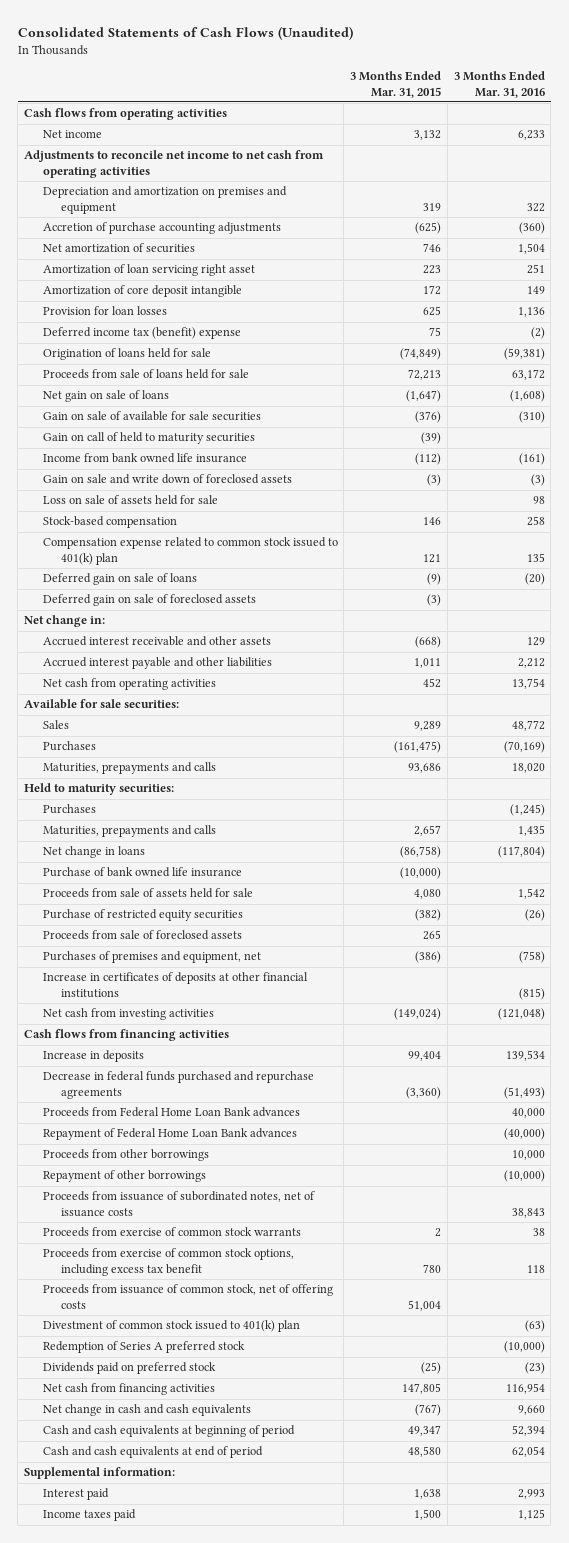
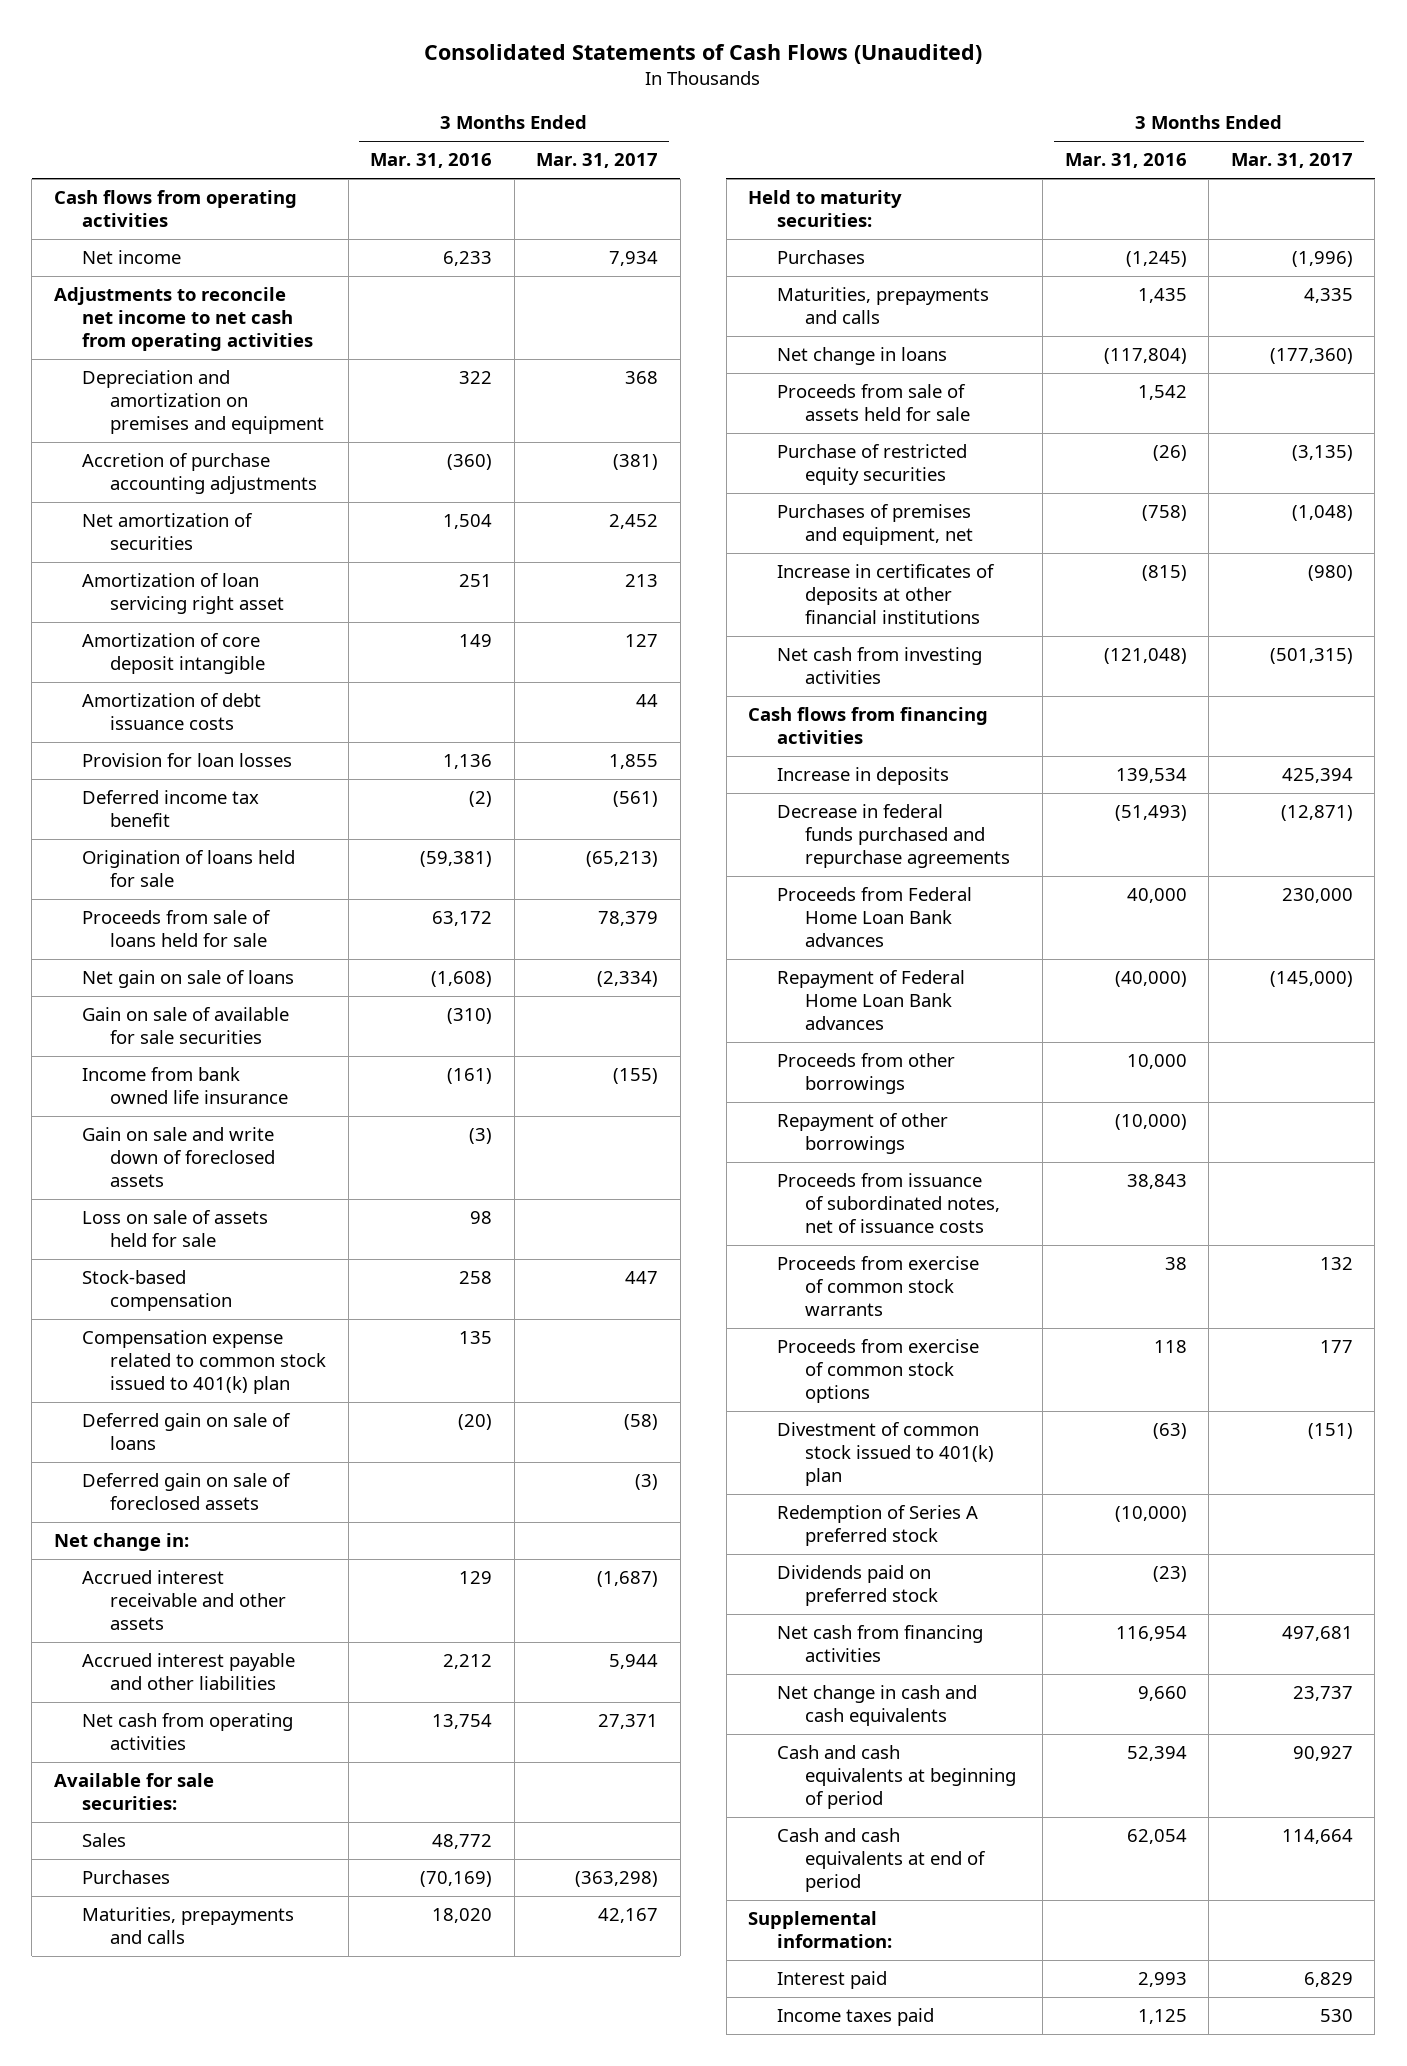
- | 3 Months Ended Mar. 31, 2015 | 3 Months Ended Mar. 31, 2016
+ | 3 Months Ended Mar. 31, 2016 | 3 Months Ended Mar. 31, 2017
+ Amortization of debt issuance costs | | 44
- Deferred income tax (benefit) expense | 75 | (2)
+ Deferred income tax benefit | (2) | (561)
- Gain on call of held to maturity securities | (39) |
- Purchase of bank owned life insurance | (10,000) |
- Proceeds from sale of foreclosed assets | 265 |
- Proceeds from exercise of common stock options, including excess tax benefit | 780 | 118
- Proceeds from issuance of common stock, net of offering costs | 51,004 |
+ Proceeds from exercise of common stock options | 118 | 177

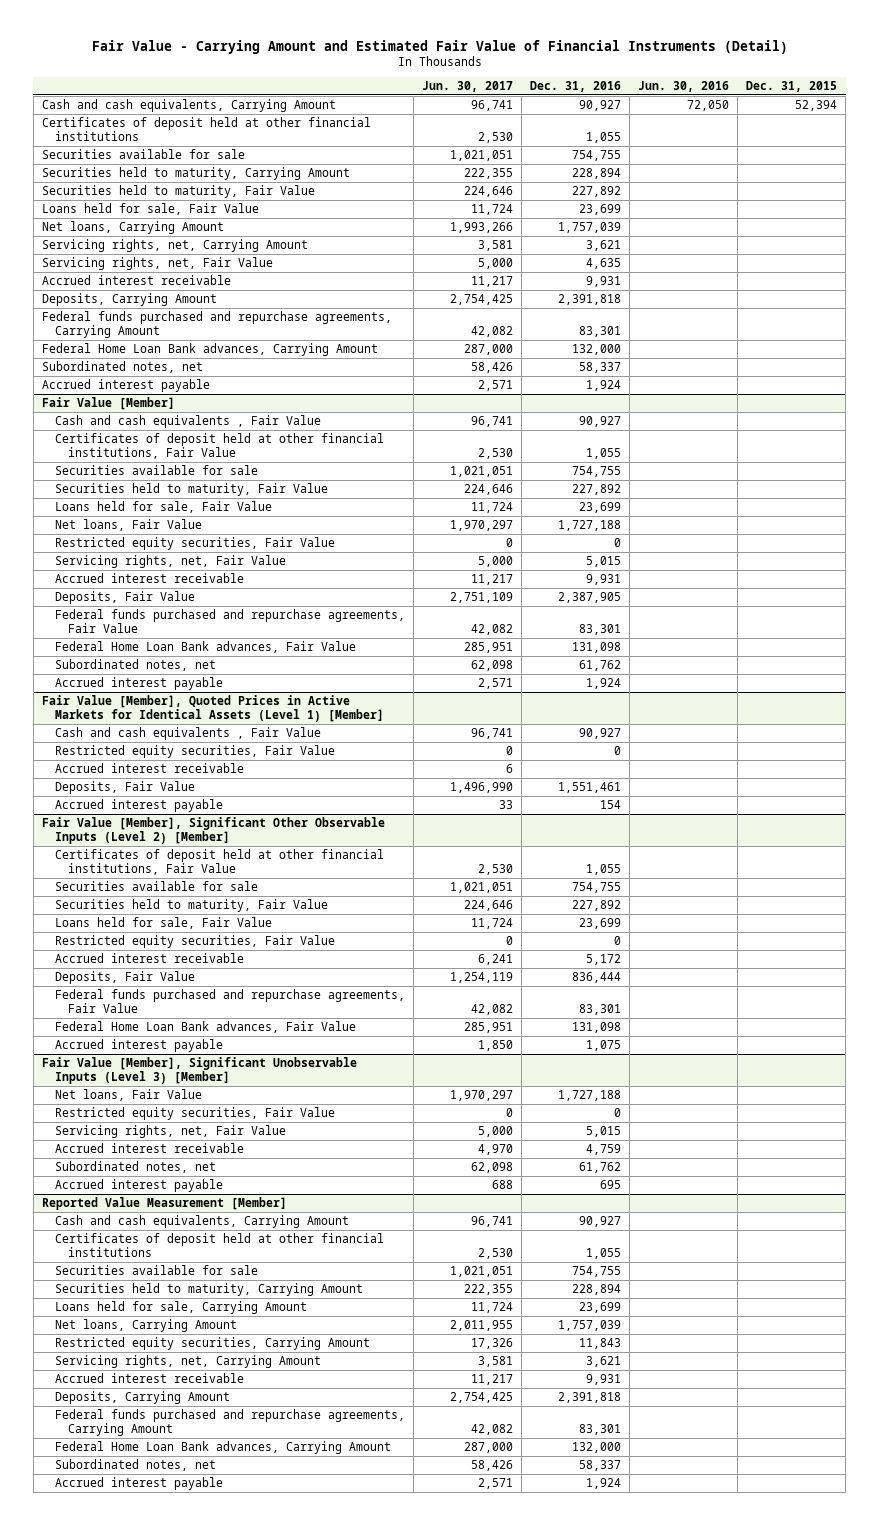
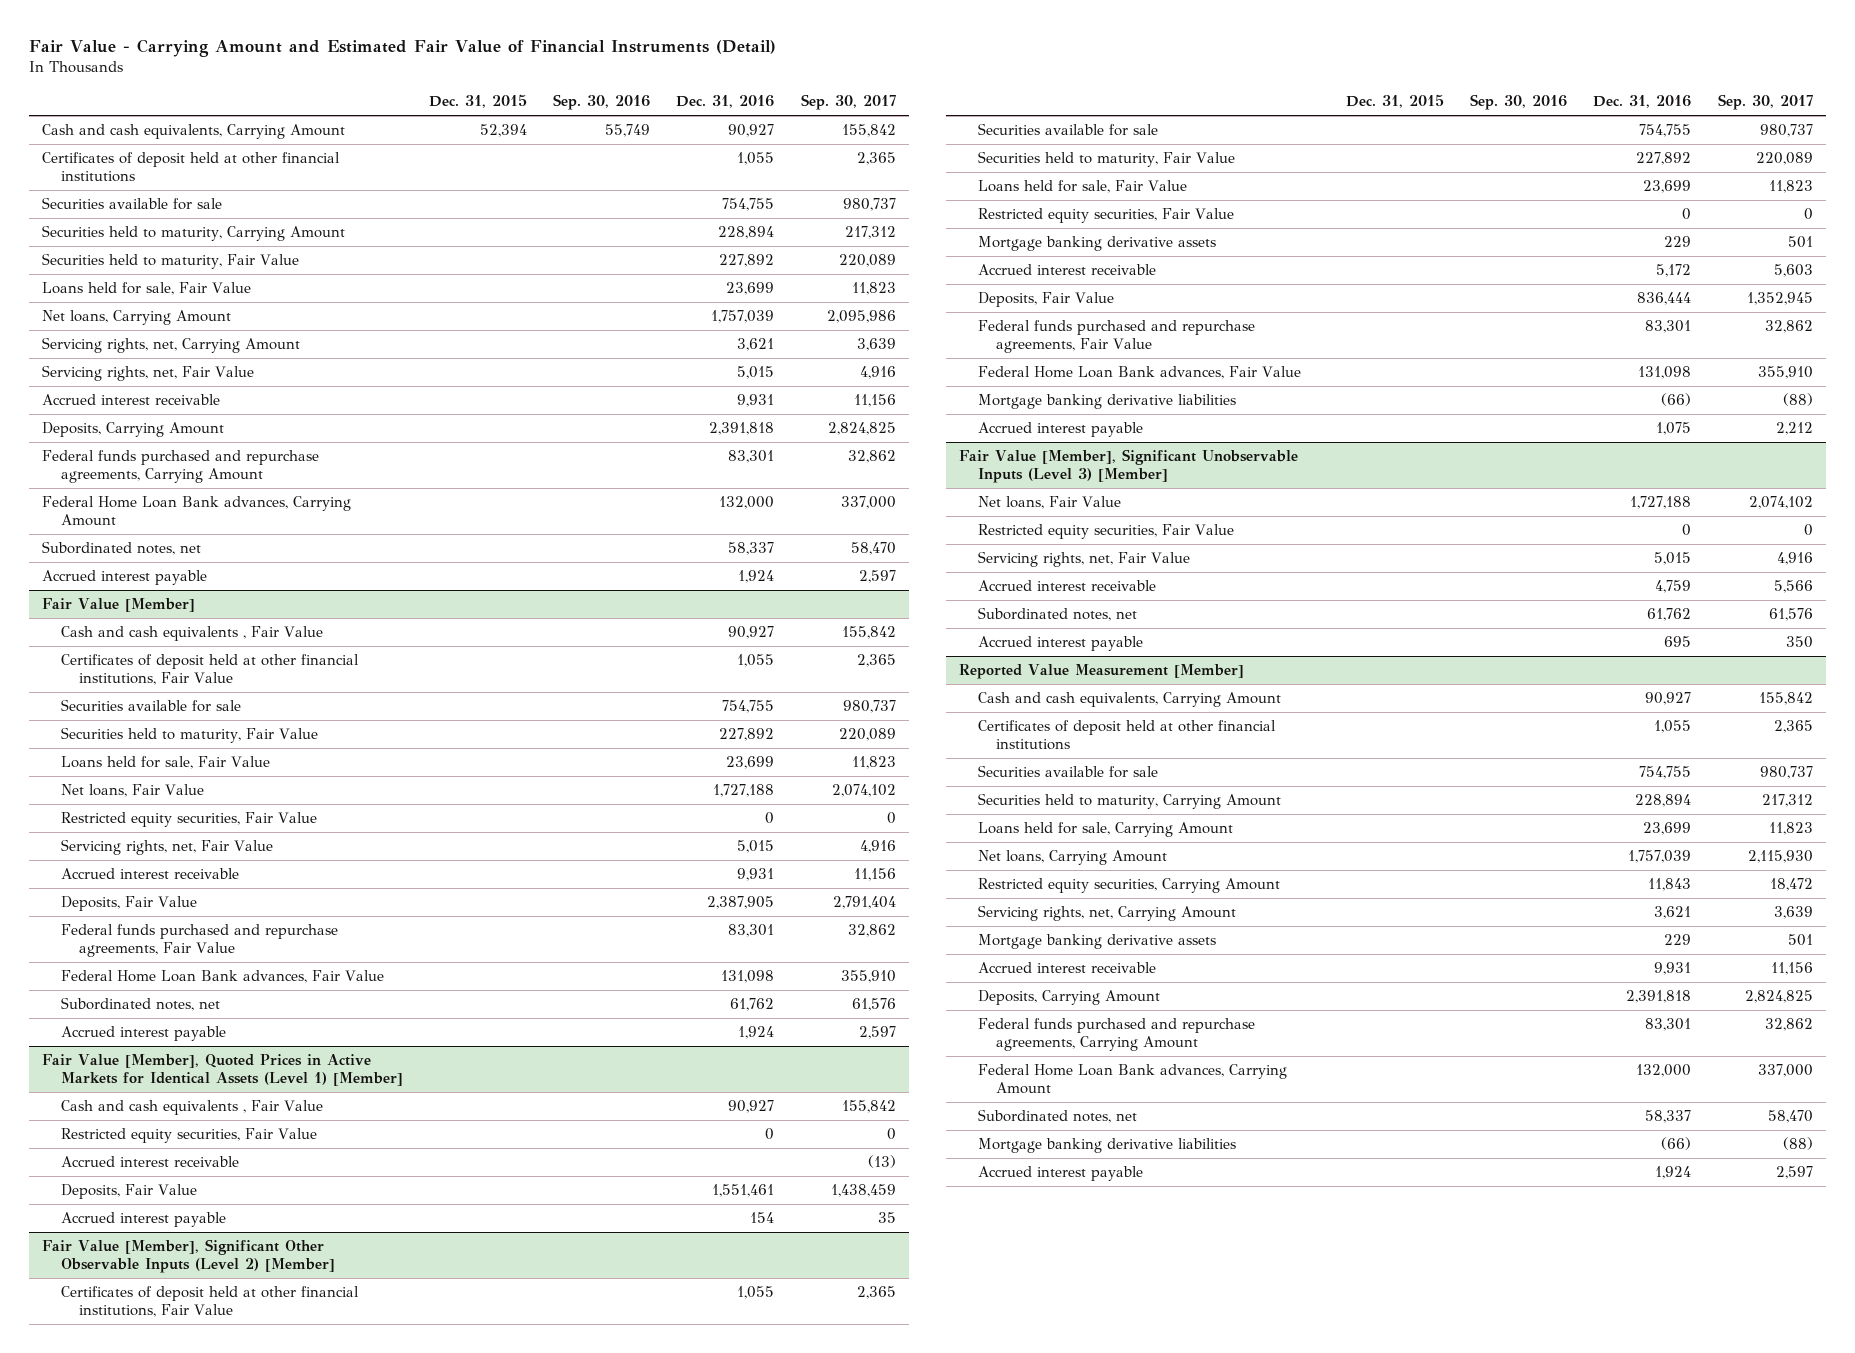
- | Jun. 30, 2017 | Dec. 31, 2016 | Jun. 30, 2016 | Dec. 31, 2015
+ | Dec. 31, 2015 | Sep. 30, 2016 | Dec. 31, 2016 | Sep. 30, 2017
- Servicing rights, net, Fair Value | 5,000 | 4,635 | |
+ Servicing rights, net, Fair Value | | | 5,015 | 4,916
@ Fair Value [Member], Significant Other Observable Inputs (Level 2) [Member]
+ Mortgage banking derivative assets | | | 229 | 501
+ Mortgage banking derivative liabilities | | | (66) | (88)
@ Reported Value Measurement [Member]
+ Mortgage banking derivative assets | | | 229 | 501
+ Mortgage banking derivative liabilities | | | (66) | (88)

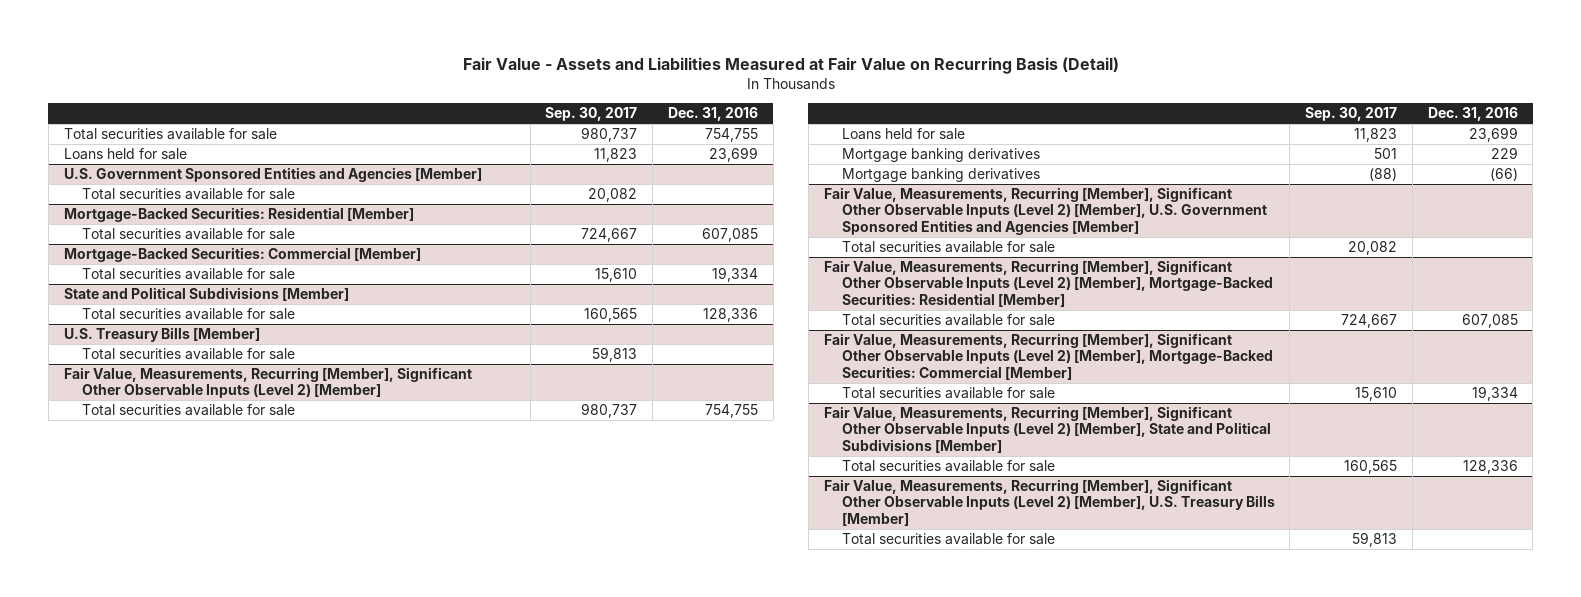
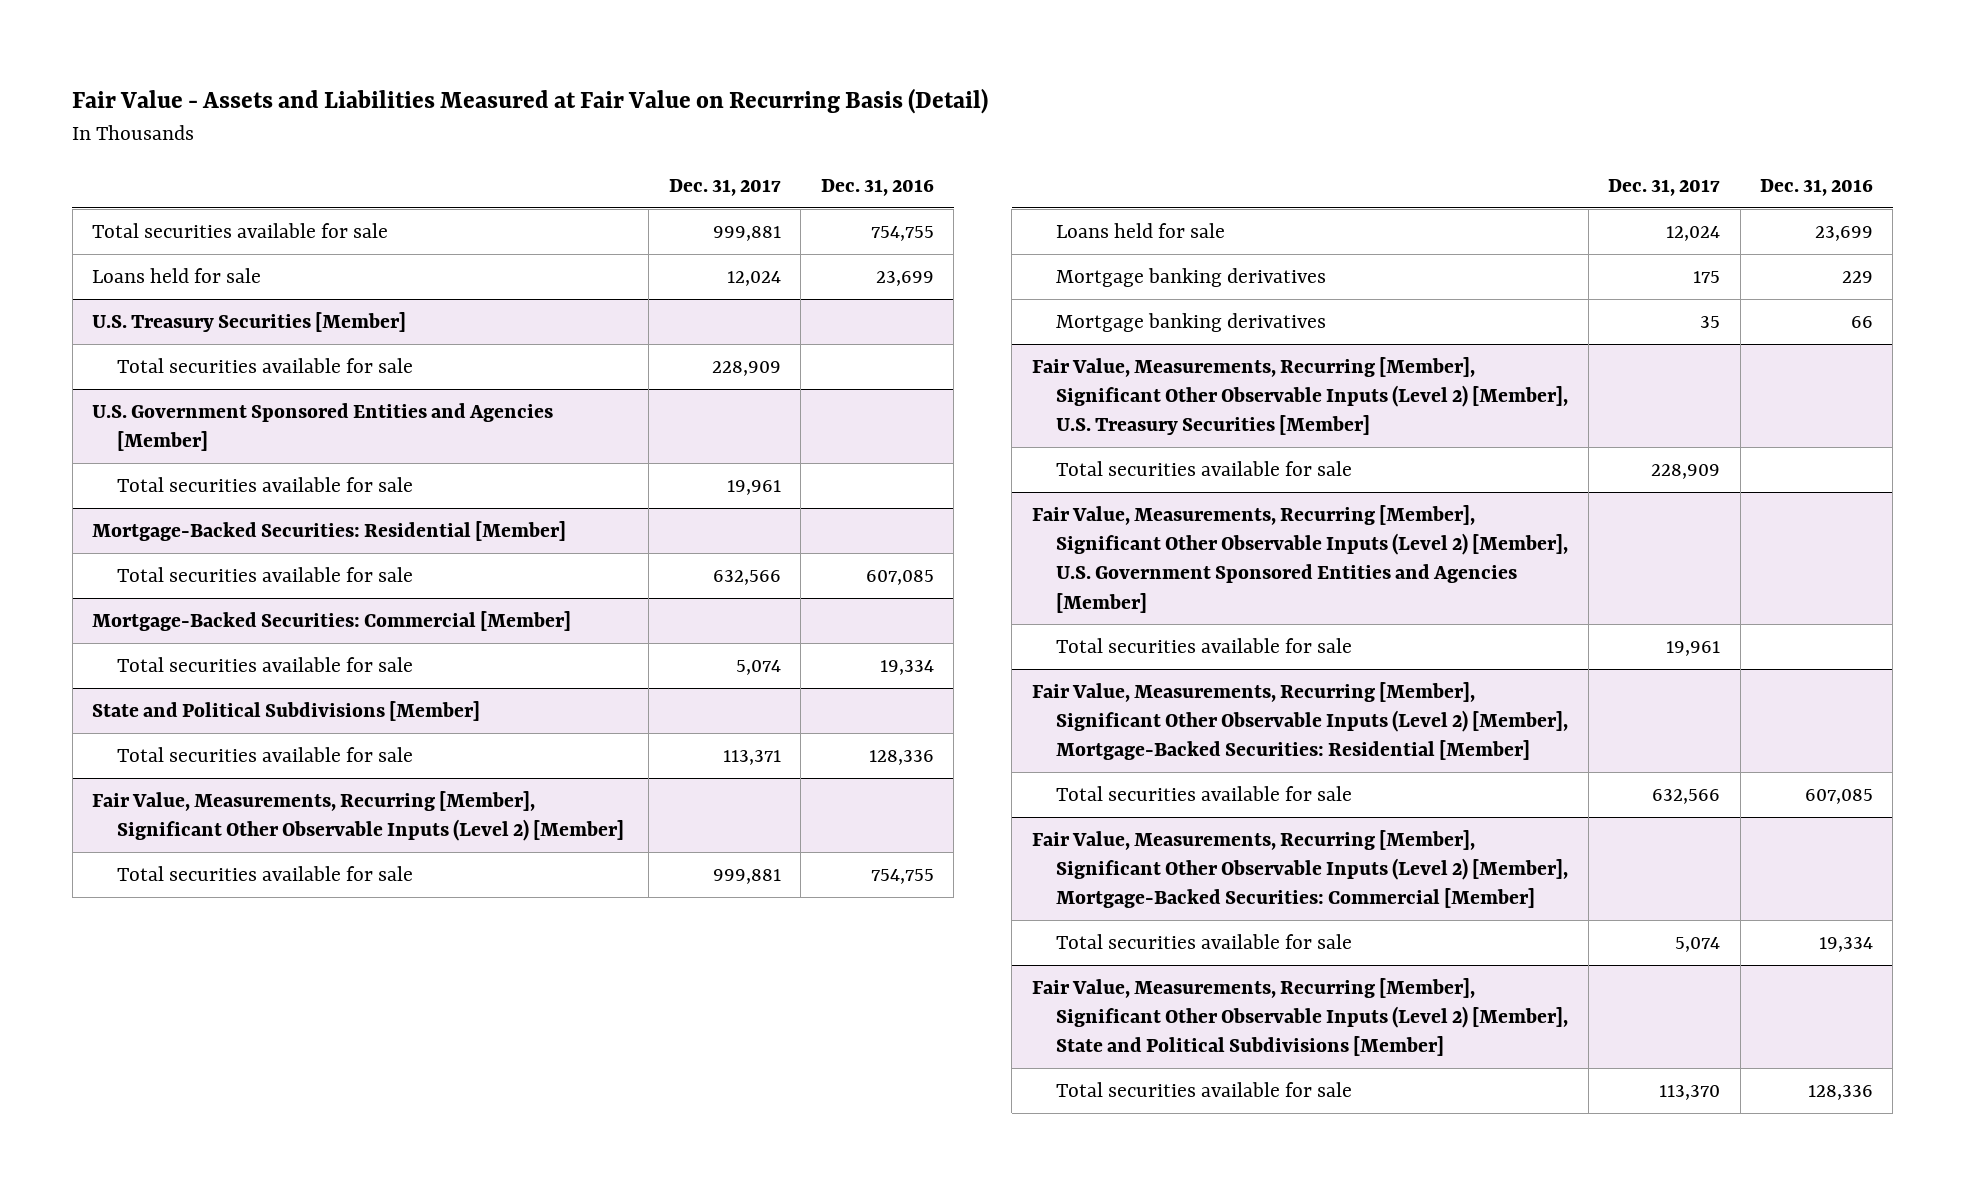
- | Sep. 30, 2017 | Dec. 31, 2016
+ | Dec. 31, 2017 | Dec. 31, 2016
+ U.S. Treasury Securities [Member]
+ Total securities available for sale | 228,909 |
- U.S. Treasury Bills [Member]
- Total securities available for sale | 59,813 |
@ Fair Value, Measurements, Recurring [Member], Significant Other Observable Inputs (Level 2) [Member]
- Mortgage banking derivatives | (88) | (66)
+ Mortgage banking derivatives | 35 | 66
+ Fair Value, Measurements, Recurring [Member], Significant Other Observable Inputs (Level 2) [Member], U.S. Treasury Securities [Member]
+ Total securities available for sale | 228,909 |
- Fair Value, Measurements, Recurring [Member], Significant Other Observable Inputs (Level 2) [Member], U.S. Treasury Bills [Member]
- Total securities available for sale | 59,813 |

